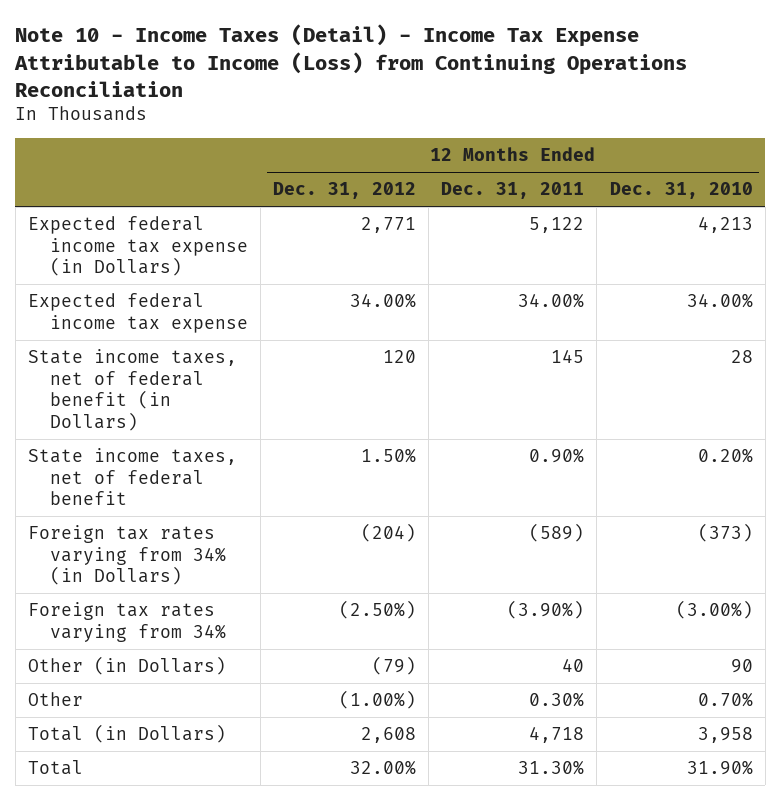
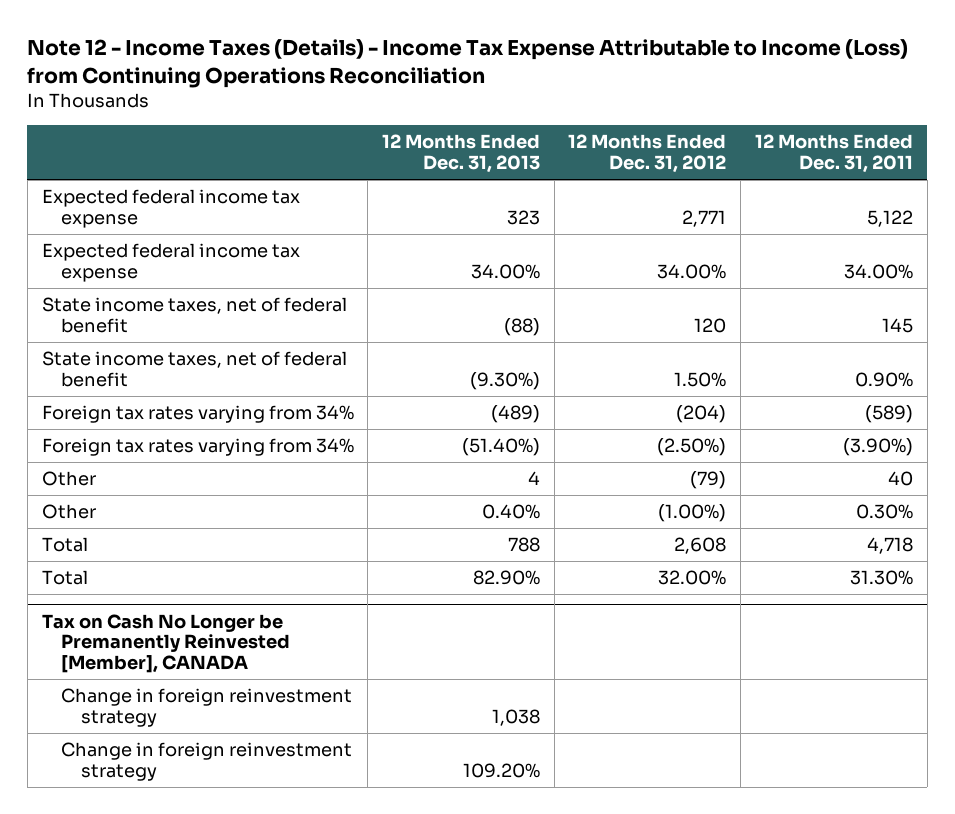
- Note 10 - Income Taxes (Detail) - Income Tax Expense Attributable to Income (Loss) from Continuing Operations Reconciliation
+ Note 12 - Income Taxes (Details) - Income Tax Expense Attributable to Income (Loss) from Continuing Operations Reconciliation
- | 12 Months Ended Dec. 31, 2012 | 12 Months Ended Dec. 31, 2011 | 12 Months Ended Dec. 31, 2010
+ | 12 Months Ended Dec. 31, 2013 | 12 Months Ended Dec. 31, 2012 | 12 Months Ended Dec. 31, 2011
- Expected federal income tax expense (in Dollars) | 2,771 | 5,122 | 4,213
+ Expected federal income tax expense | 323 | 2,771 | 5,122
- State income taxes, net of federal benefit (in Dollars) | 120 | 145 | 28
+ State income taxes, net of federal benefit | (88) | 120 | 145
- Foreign tax rates varying from 34% (in Dollars) | (204) | (589) | (373)
+ Foreign tax rates varying from 34% | (489) | (204) | (589)
- Other (in Dollars) | (79) | 40 | 90
+ Other | 4 | (79) | 40
- Total (in Dollars) | 2,608 | 4,718 | 3,958
+ Total | 788 | 2,608 | 4,718
+ Tax on Cash No Longer be Premanently Reinvested [Member], CANADA
+ Change in foreign reinvestment strategy | 1,038 | |
+ Change in foreign reinvestment strategy | 109.20% | |

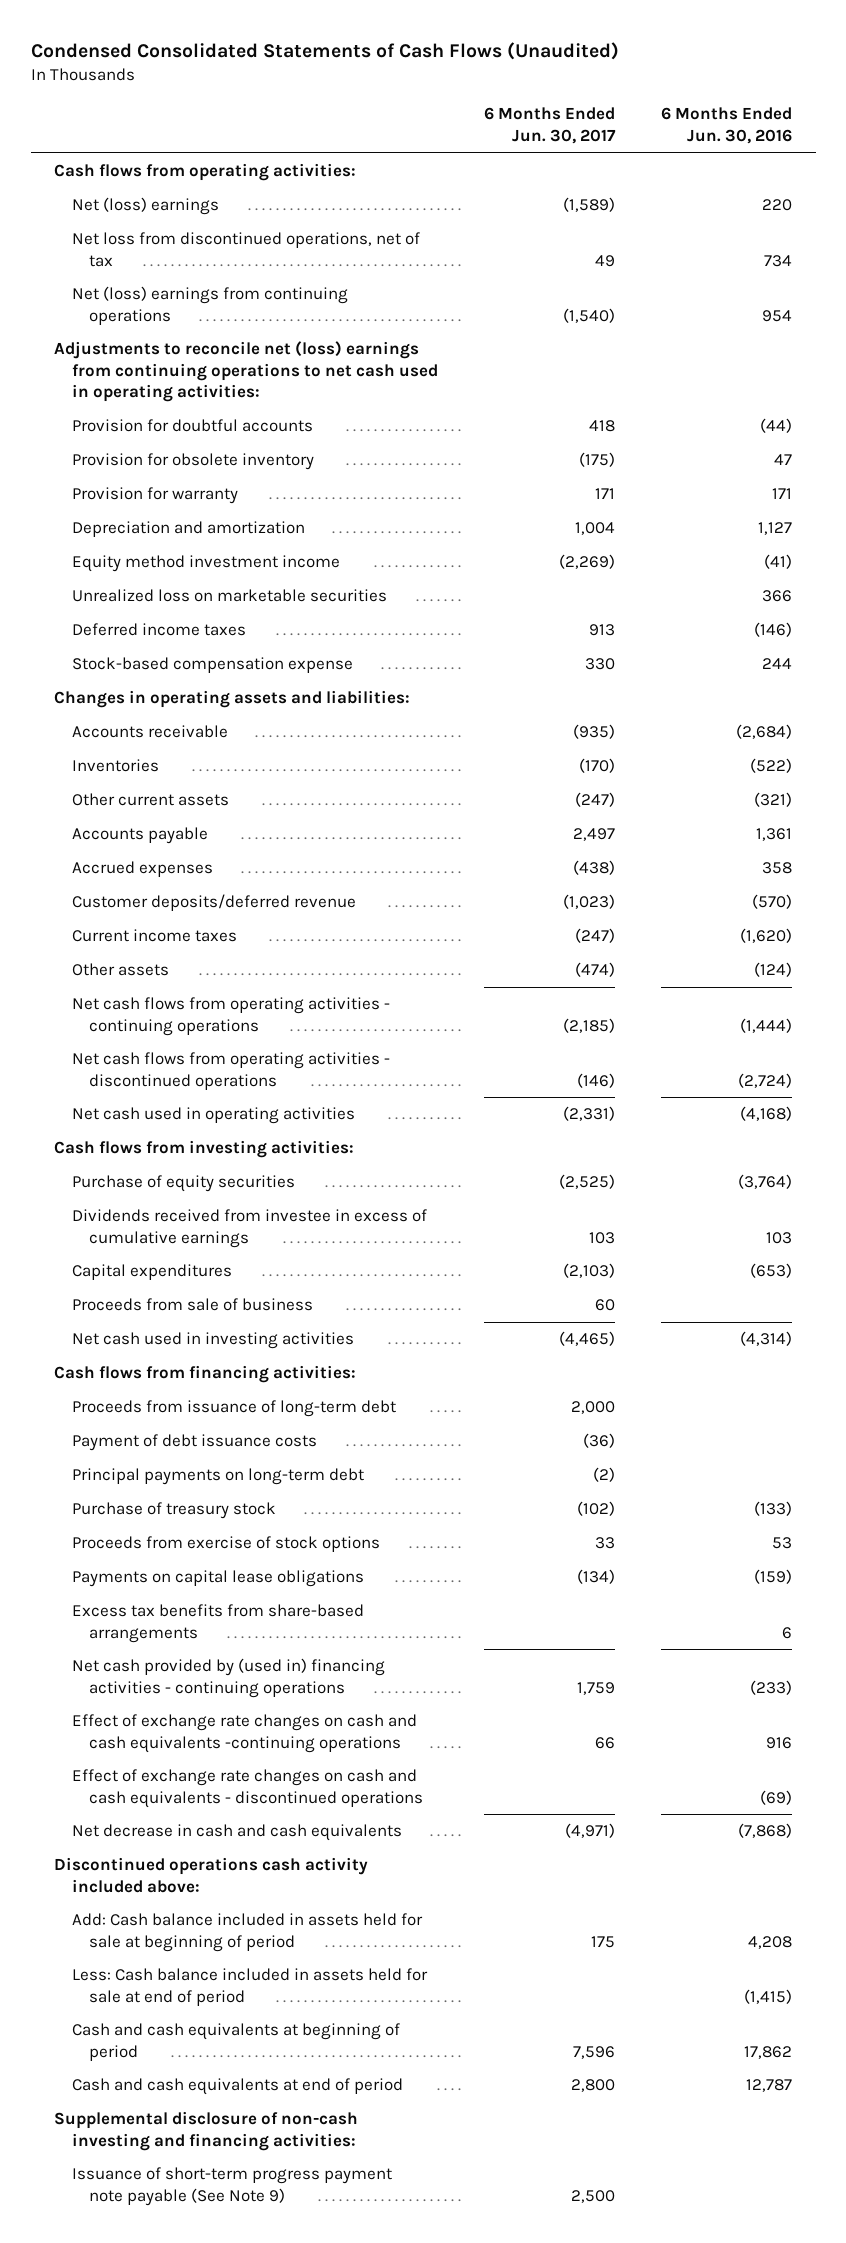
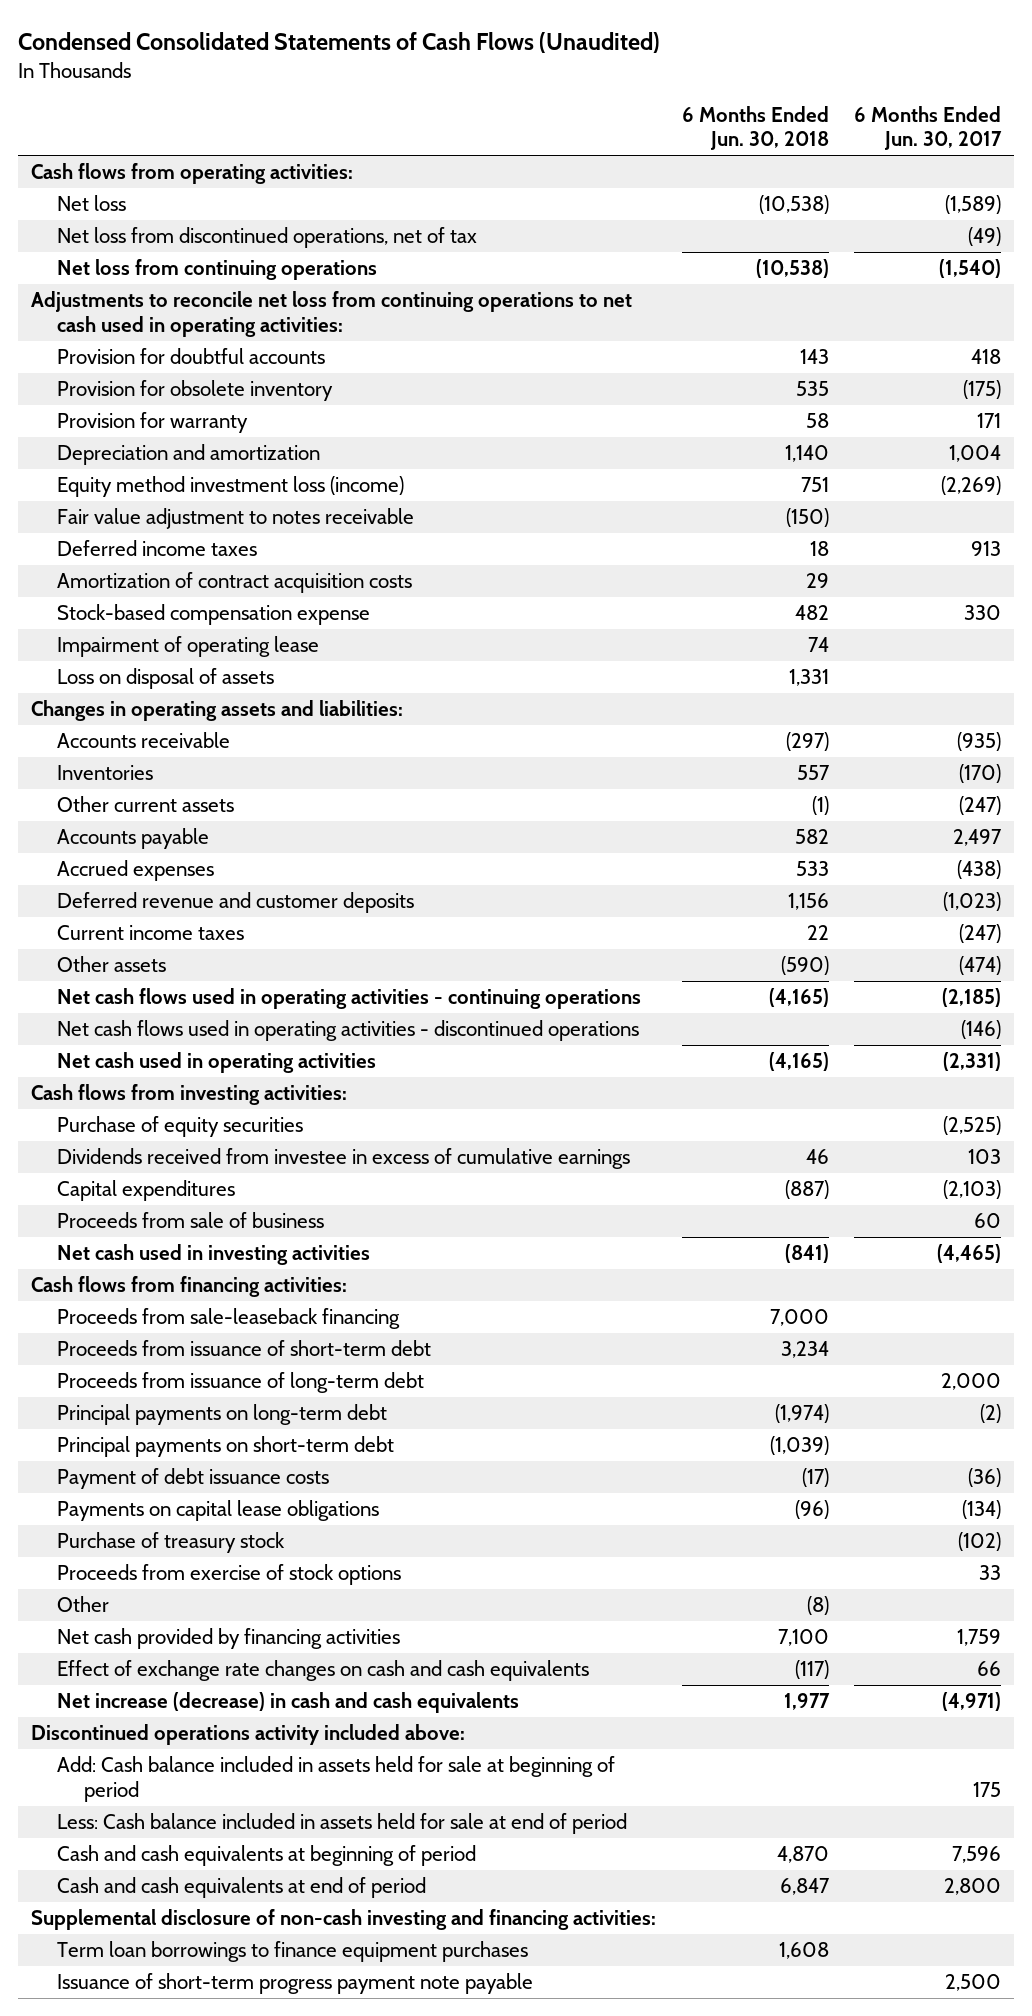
- | 6 Months Ended Jun. 30, 2017 | 6 Months Ended Jun. 30, 2016
+ | 6 Months Ended Jun. 30, 2018 | 6 Months Ended Jun. 30, 2017
- Net (loss) earnings | (1,589) | 220
- Net loss from discontinued operations, net of tax | 49 | 734
- Net (loss) earnings from continuing operations | (1,540) | 954
- Adjustments to reconcile net (loss) earnings from continuing operations to net cash used in operating activities:
+ Net loss | (10,538) | (1,589)
+ Net loss from discontinued operations, net of tax | | (49)
+ Net loss from continuing operations | (10,538) | (1,540)
+ Adjustments to reconcile net loss from continuing operations to net cash used in operating activities:
- Equity method investment income | (2,269) | (41)
- Unrealized loss on marketable securities | | 366
+ Equity method investment loss (income) | 751 | (2,269)
+ Fair value adjustment to notes receivable | (150) |
+ Amortization of contract acquisition costs | 29 |
+ Impairment of operating lease | 74 |
+ Loss on disposal of assets | 1,331 |
- Customer deposits/deferred revenue | (1,023) | (570)
+ Deferred revenue and customer deposits | 1,156 | (1,023)
- Net cash flows from operating activities - continuing operations | (2,185) | (1,444)
- Net cash flows from operating activities - discontinued operations | (146) | (2,724)
+ Net cash flows used in operating activities - continuing operations | (4,165) | (2,185)
+ Net cash flows used in operating activities - discontinued operations | | (146)
+ Proceeds from sale-leaseback financing | 7,000 |
+ Proceeds from issuance of short-term debt | 3,234 |
+ Principal payments on short-term debt | (1,039) |
moved down: Payment of debt issuance costs | (17) | (36)
moved up: Payments on capital lease obligations | (96) | (134)
- Excess tax benefits from share-based arrangements | | 6
- Net cash provided by (used in) financing activities - continuing operations | 1,759 | (233)
- Effect of exchange rate changes on cash and cash equivalents -continuing operations | 66 | 916
- Effect of exchange rate changes on cash and cash equivalents - discontinued operations | | (69)
- Net decrease in cash and cash equivalents | (4,971) | (7,868)
- Discontinued operations cash activity included above:
+ Other | (8) |
+ Net cash provided by financing activities | 7,100 | 1,759
+ Effect of exchange rate changes on cash and cash equivalents | (117) | 66
+ Net increase (decrease) in cash and cash equivalents | 1,977 | (4,971)
+ Discontinued operations activity included above:
- Issuance of short-term progress payment note payable (See Note 9) | 2,500 |
+ Term loan borrowings to finance equipment purchases | 1,608 |
+ Issuance of short-term progress payment note payable | | 2,500

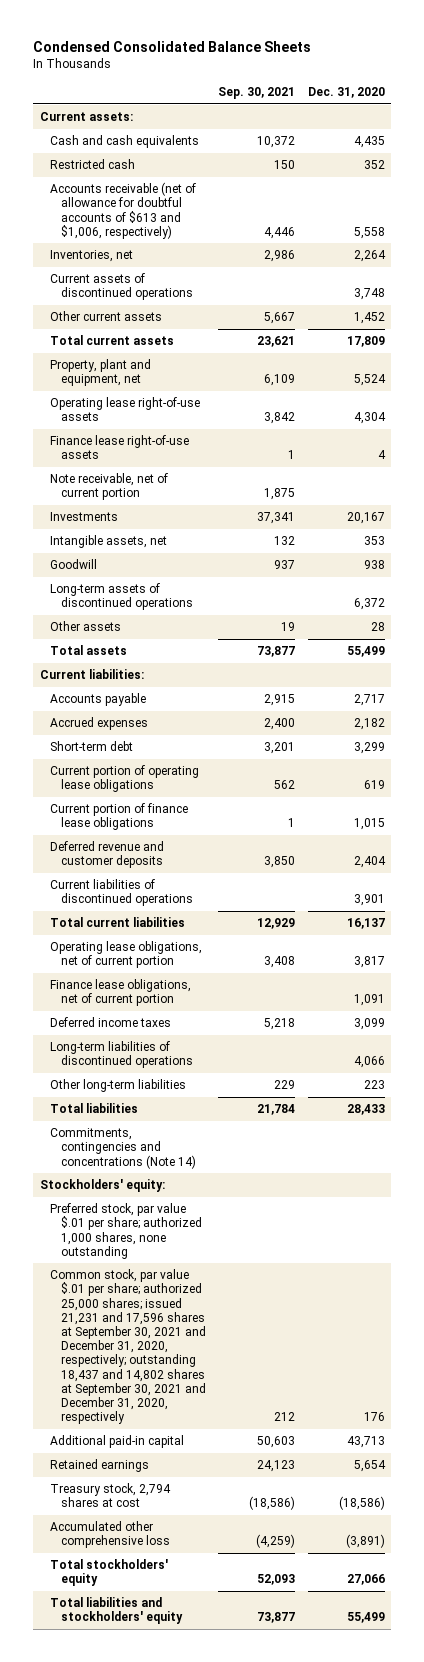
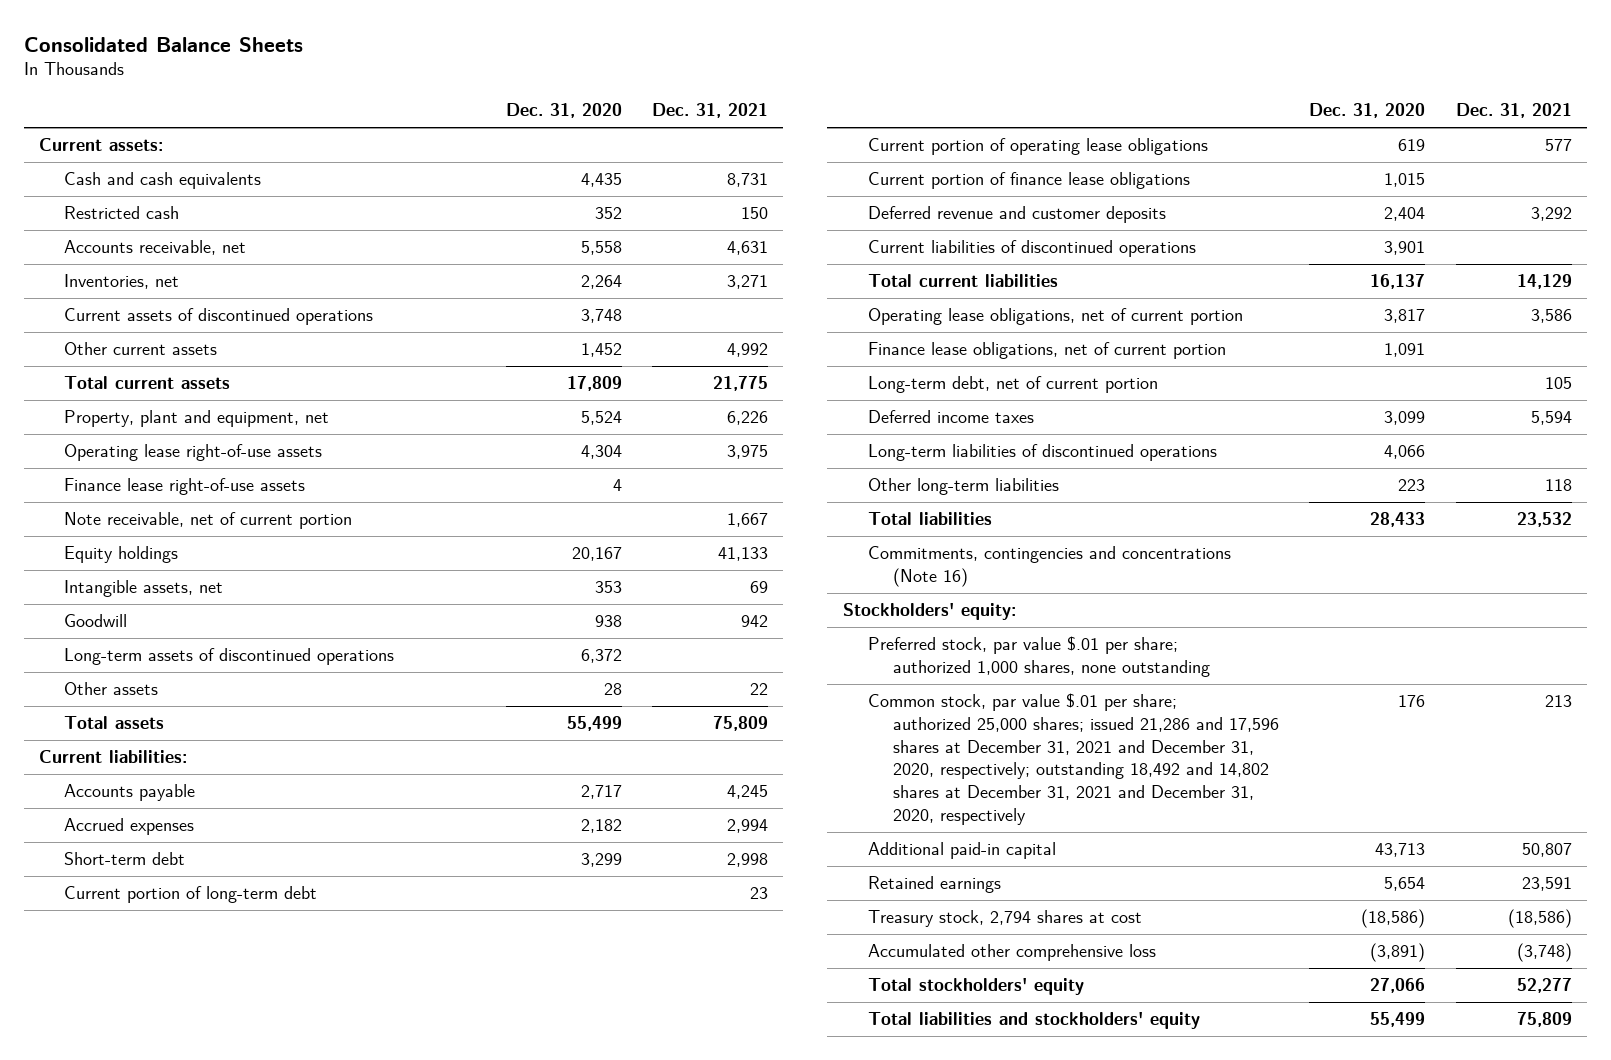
- Condensed Consolidated Balance Sheets
+ Consolidated Balance Sheets
- | Sep. 30, 2021 | Dec. 31, 2020
+ | Dec. 31, 2020 | Dec. 31, 2021
- Accounts receivable (net of allowance for doubtful accounts of $613 and $1,006, respectively) | 4,446 | 5,558
+ Accounts receivable, net | 5,558 | 4,631
- Investments | 37,341 | 20,167
+ Equity holdings | 20,167 | 41,133
+ Current portion of long-term debt | | 23
+ Long-term debt, net of current portion | | 105
- Commitments, contingencies and concentrations (Note 14)
+ Commitments, contingencies and concentrations (Note 16)
- Common stock, par value $.01 per share; authorized 25,000 shares; issued 21,231 and 17,596 shares at September 30, 2021 and December 31, 2020, respectively; outstanding 18,437 and 14,802 shares at September 30, 2021 and December 31, 2020, respectively | 212 | 176
+ Common stock, par value $.01 per share; authorized 25,000 shares; issued 21,286 and 17,596 shares at December 31, 2021 and December 31, 2020, respectively; outstanding 18,492 and 14,802 shares at December 31, 2021 and December 31, 2020, respectively | 176 | 213

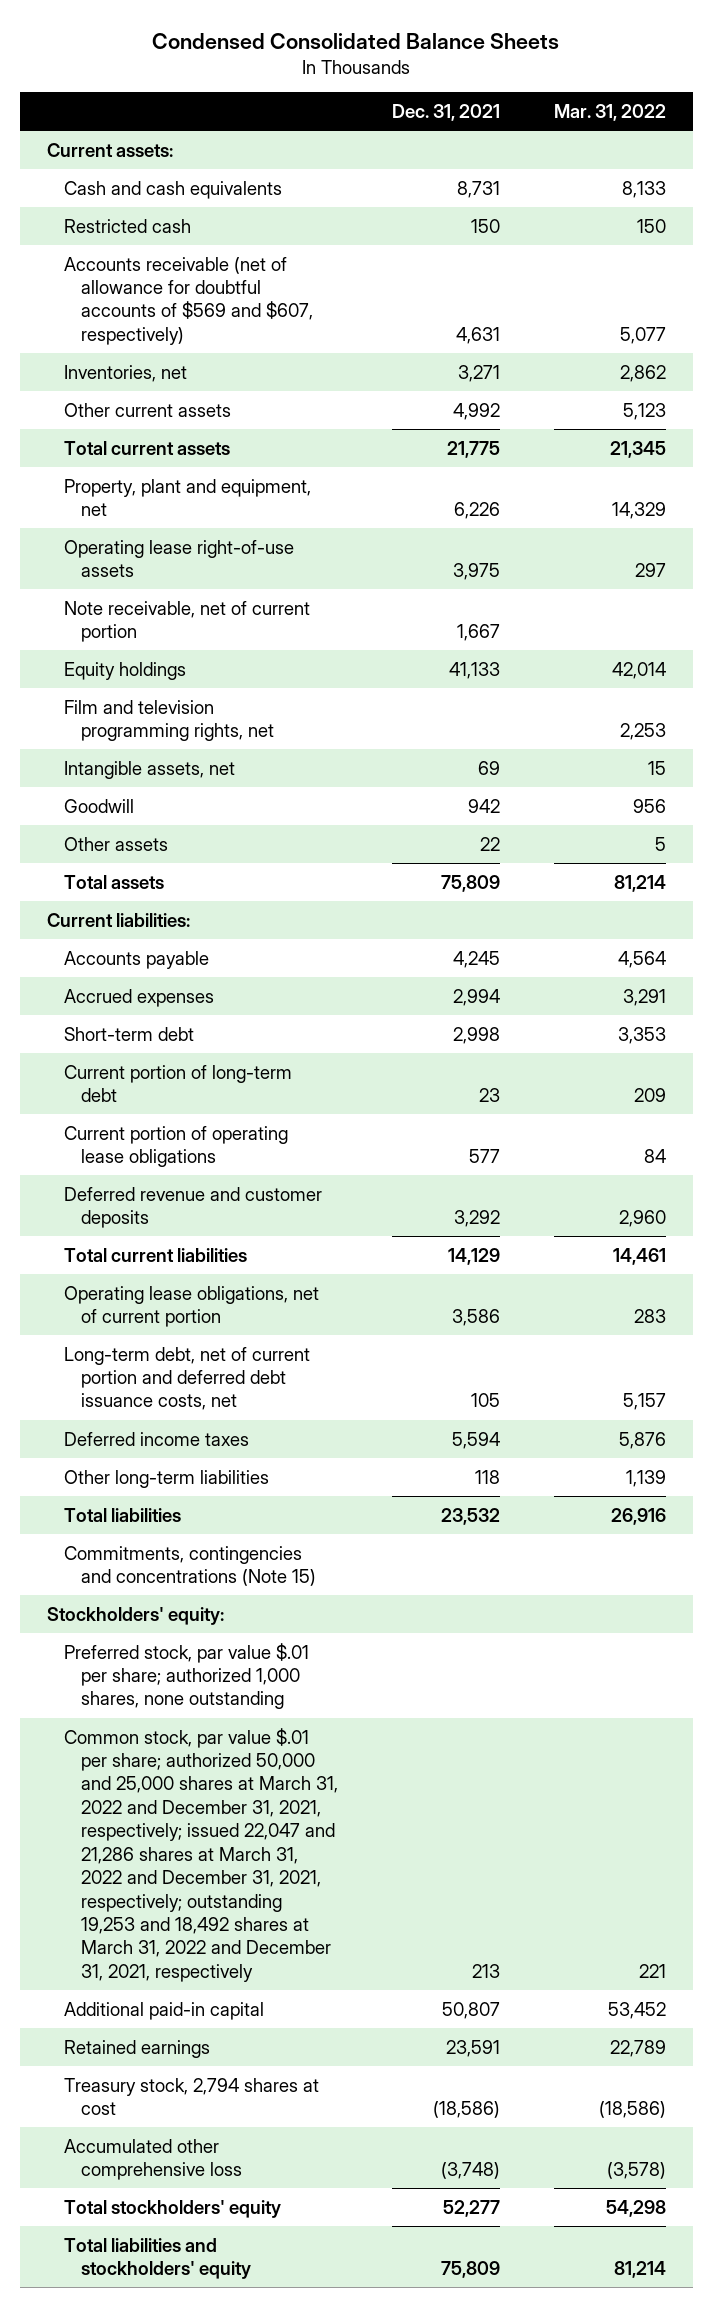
- Consolidated Balance Sheets
+ Condensed Consolidated Balance Sheets
- | Dec. 31, 2020 | Dec. 31, 2021
+ | Dec. 31, 2021 | Mar. 31, 2022
- Accounts receivable, net | 5,558 | 4,631
+ Accounts receivable (net of allowance for doubtful accounts of $569 and $607, respectively) | 4,631 | 5,077
- Current assets of discontinued operations | 3,748 |
- Finance lease right-of-use assets | 4 |
+ Film and television programming rights, net | | 2,253
- Long-term assets of discontinued operations | 6,372 |
- Current portion of finance lease obligations | 1,015 |
- Current liabilities of discontinued operations | 3,901 |
- Finance lease obligations, net of current portion | 1,091 |
- Long-term debt, net of current portion | | 105
+ Long-term debt, net of current portion and deferred debt issuance costs, net | 105 | 5,157
- Long-term liabilities of discontinued operations | 4,066 |
- Commitments, contingencies and concentrations (Note 16)
+ Commitments, contingencies and concentrations (Note 15)
- Common stock, par value $.01 per share; authorized 25,000 shares; issued 21,286 and 17,596 shares at December 31, 2021 and December 31, 2020, respectively; outstanding 18,492 and 14,802 shares at December 31, 2021 and December 31, 2020, respectively | 176 | 213
+ Common stock, par value $.01 per share; authorized 50,000 and 25,000 shares at March 31, 2022 and December 31, 2021, respectively; issued 22,047 and 21,286 shares at March 31, 2022 and December 31, 2021, respectively; outstanding 19,253 and 18,492 shares at March 31, 2022 and December 31, 2021, respectively | 213 | 221

